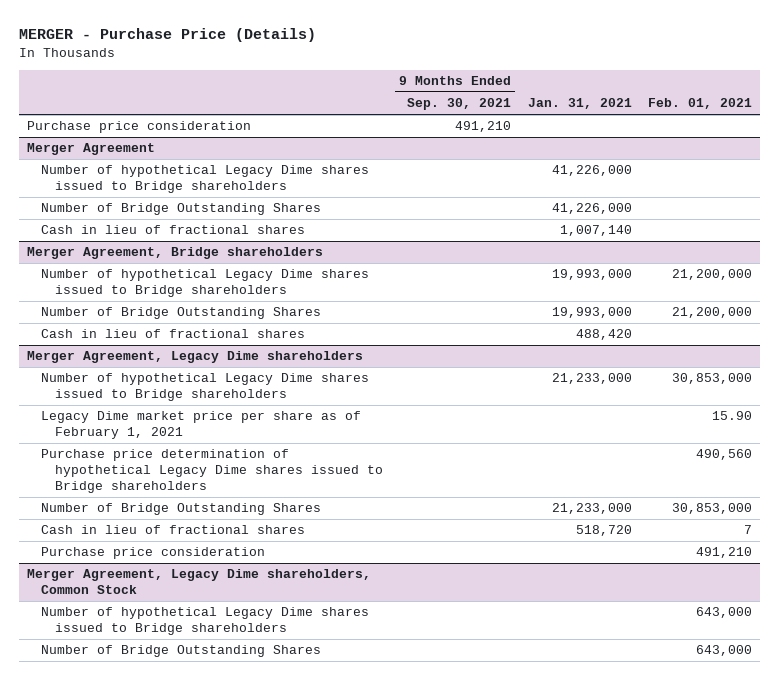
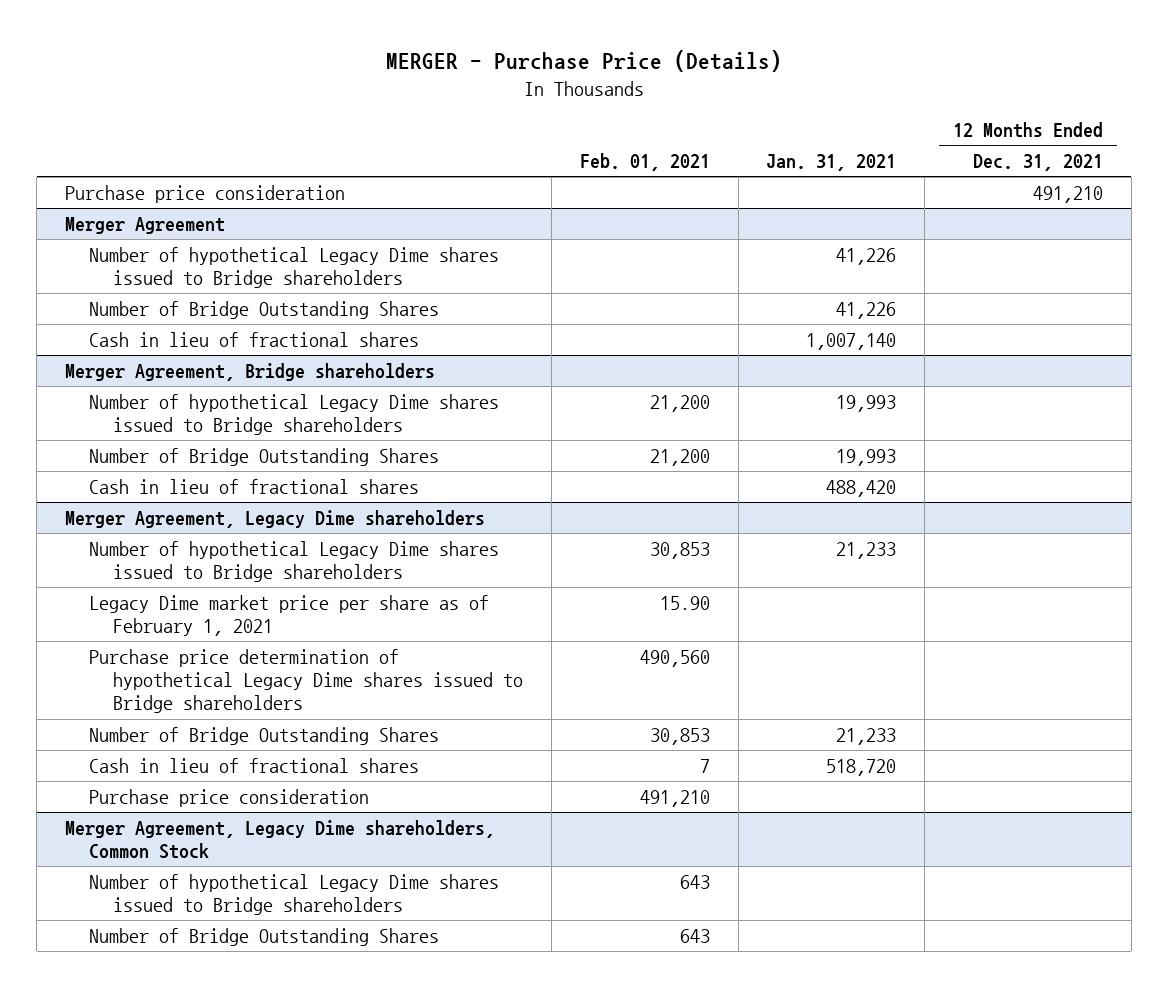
- | 9 Months Ended Sep. 30, 2021 | Jan. 31, 2021 | Feb. 01, 2021
+ | Feb. 01, 2021 | Jan. 31, 2021 | 12 Months Ended Dec. 31, 2021
@ Merger Agreement
- Number of hypothetical Legacy Dime shares issued to Bridge shareholders | | 41,226,000 |
- Number of Bridge Outstanding Shares | | 41,226,000 |
+ Number of hypothetical Legacy Dime shares issued to Bridge shareholders | | 41,226 |
+ Number of Bridge Outstanding Shares | | 41,226 |
@ Merger Agreement, Bridge shareholders
- Number of hypothetical Legacy Dime shares issued to Bridge shareholders | | 19,993,000 | 21,200,000
- Number of Bridge Outstanding Shares | | 19,993,000 | 21,200,000
+ Number of hypothetical Legacy Dime shares issued to Bridge shareholders | 21,200 | 19,993 |
+ Number of Bridge Outstanding Shares | 21,200 | 19,993 |
@ Merger Agreement, Legacy Dime shareholders
- Number of hypothetical Legacy Dime shares issued to Bridge shareholders | | 21,233,000 | 30,853,000
+ Number of hypothetical Legacy Dime shares issued to Bridge shareholders | 30,853 | 21,233 |
- Number of Bridge Outstanding Shares | | 21,233,000 | 30,853,000
+ Number of Bridge Outstanding Shares | 30,853 | 21,233 |
@ Merger Agreement, Legacy Dime shareholders, Common Stock
- Number of hypothetical Legacy Dime shares issued to Bridge shareholders | | | 643,000
- Number of Bridge Outstanding Shares | | | 643,000
+ Number of hypothetical Legacy Dime shares issued to Bridge shareholders | 643 | |
+ Number of Bridge Outstanding Shares | 643 | |

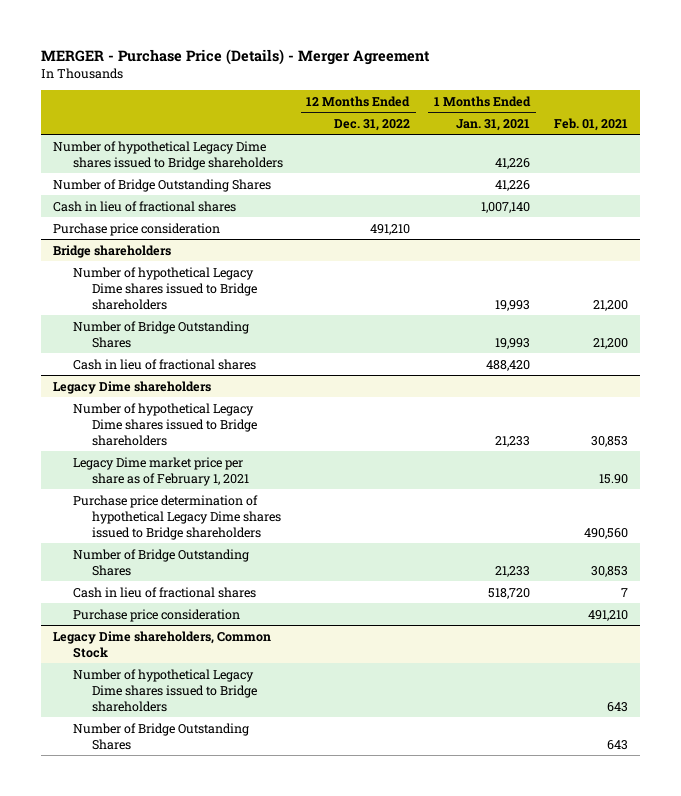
- MERGER - Purchase Price (Details)
+ MERGER - Purchase Price (Details) - Merger Agreement
- | Feb. 01, 2021 | Jan. 31, 2021 | 12 Months Ended Dec. 31, 2021
+ | 12 Months Ended Dec. 31, 2022 | 1 Months Ended Jan. 31, 2021 | Feb. 01, 2021
- Merger Agreement
- Merger Agreement, Bridge shareholders
moved down: Purchase price consideration | 491,210 | |
+ Bridge shareholders
- Merger Agreement, Legacy Dime shareholders
+ Legacy Dime shareholders
- Merger Agreement, Legacy Dime shareholders, Common Stock
+ Legacy Dime shareholders, Common Stock

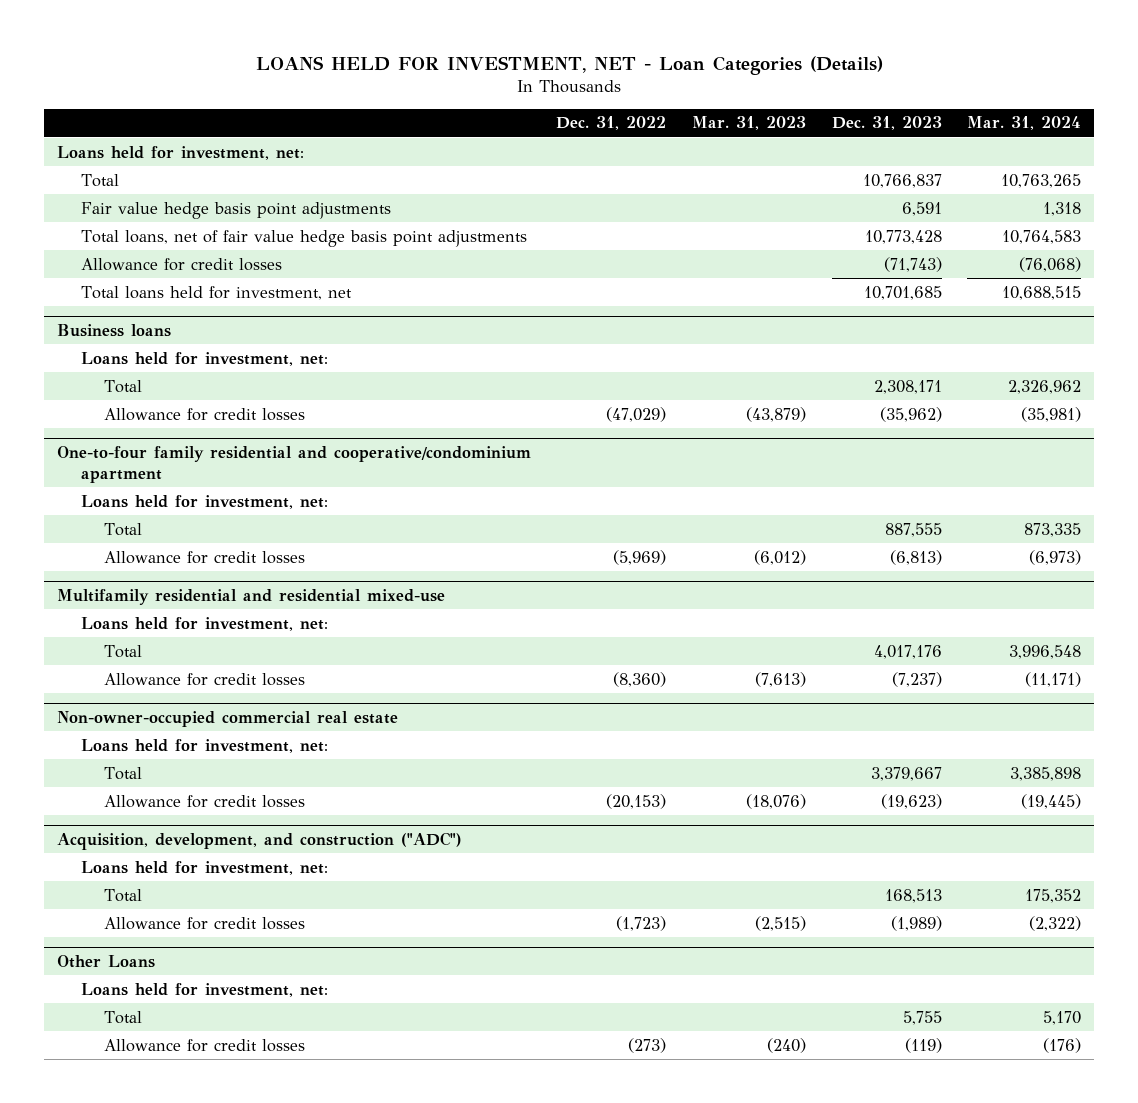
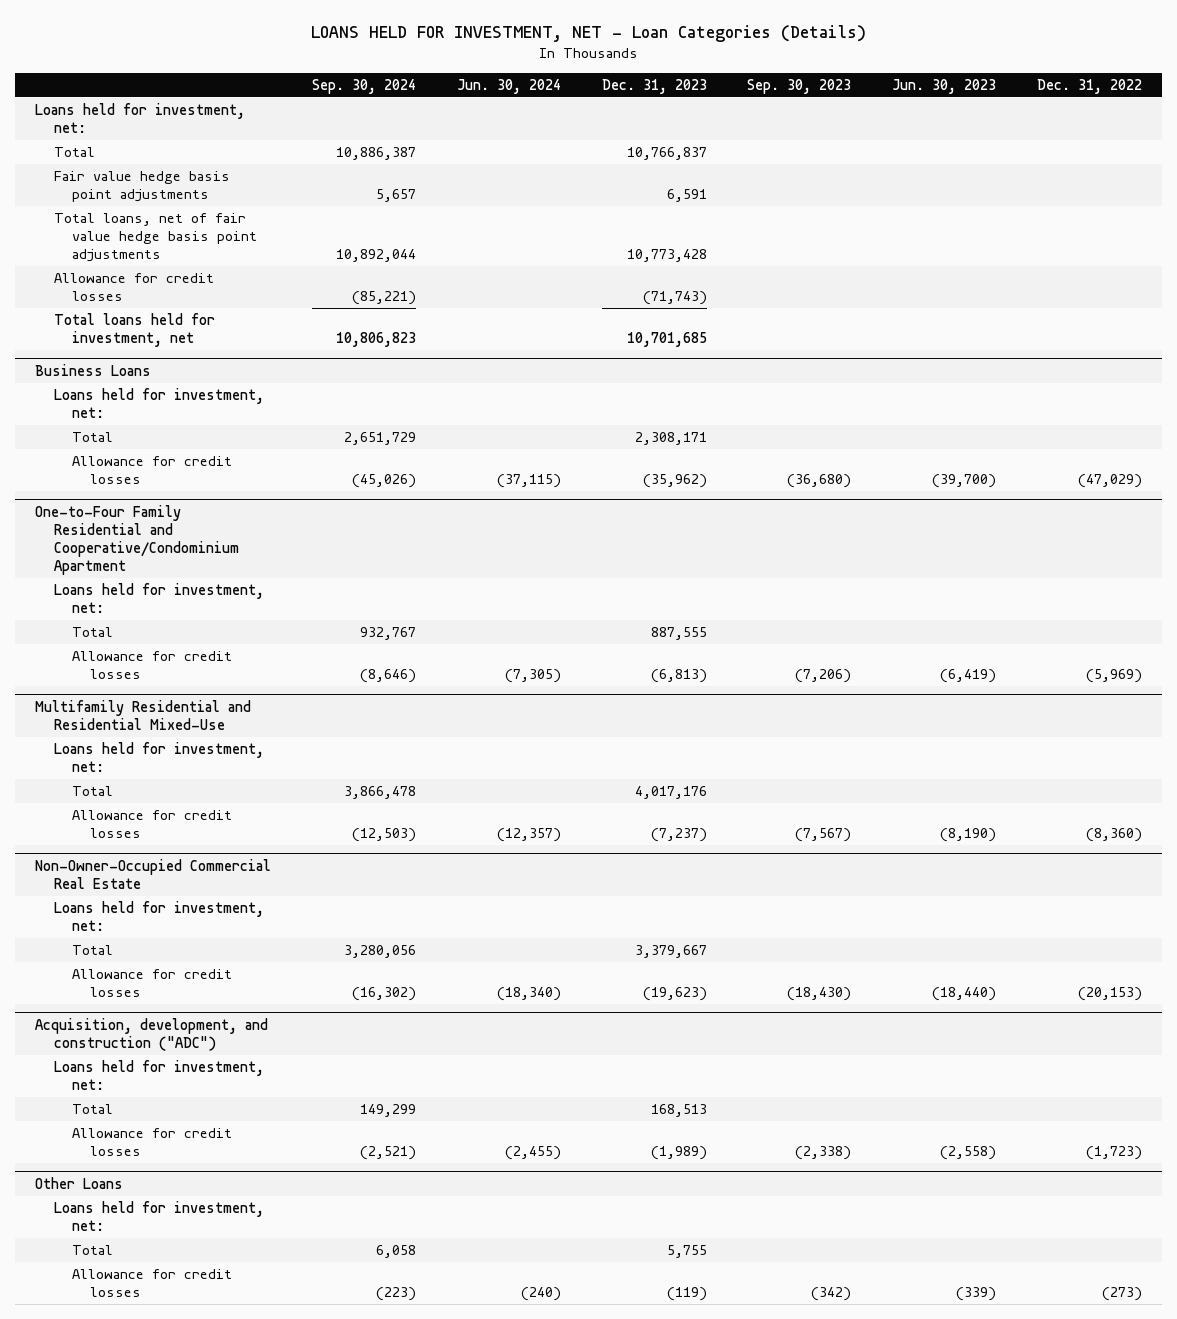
- | Dec. 31, 2022 | Mar. 31, 2023 | Dec. 31, 2023 | Mar. 31, 2024
+ | Sep. 30, 2024 | Jun. 30, 2024 | Dec. 31, 2023 | Sep. 30, 2023 | Jun. 30, 2023 | Dec. 31, 2022
- Business loans
+ Business Loans
- One-to-four family residential and cooperative/condominium apartment
+ One-to-Four Family Residential and Cooperative/Condominium Apartment
- Multifamily residential and residential mixed-use
+ Multifamily Residential and Residential Mixed-Use
- Non-owner-occupied commercial real estate
+ Non-Owner-Occupied Commercial Real Estate

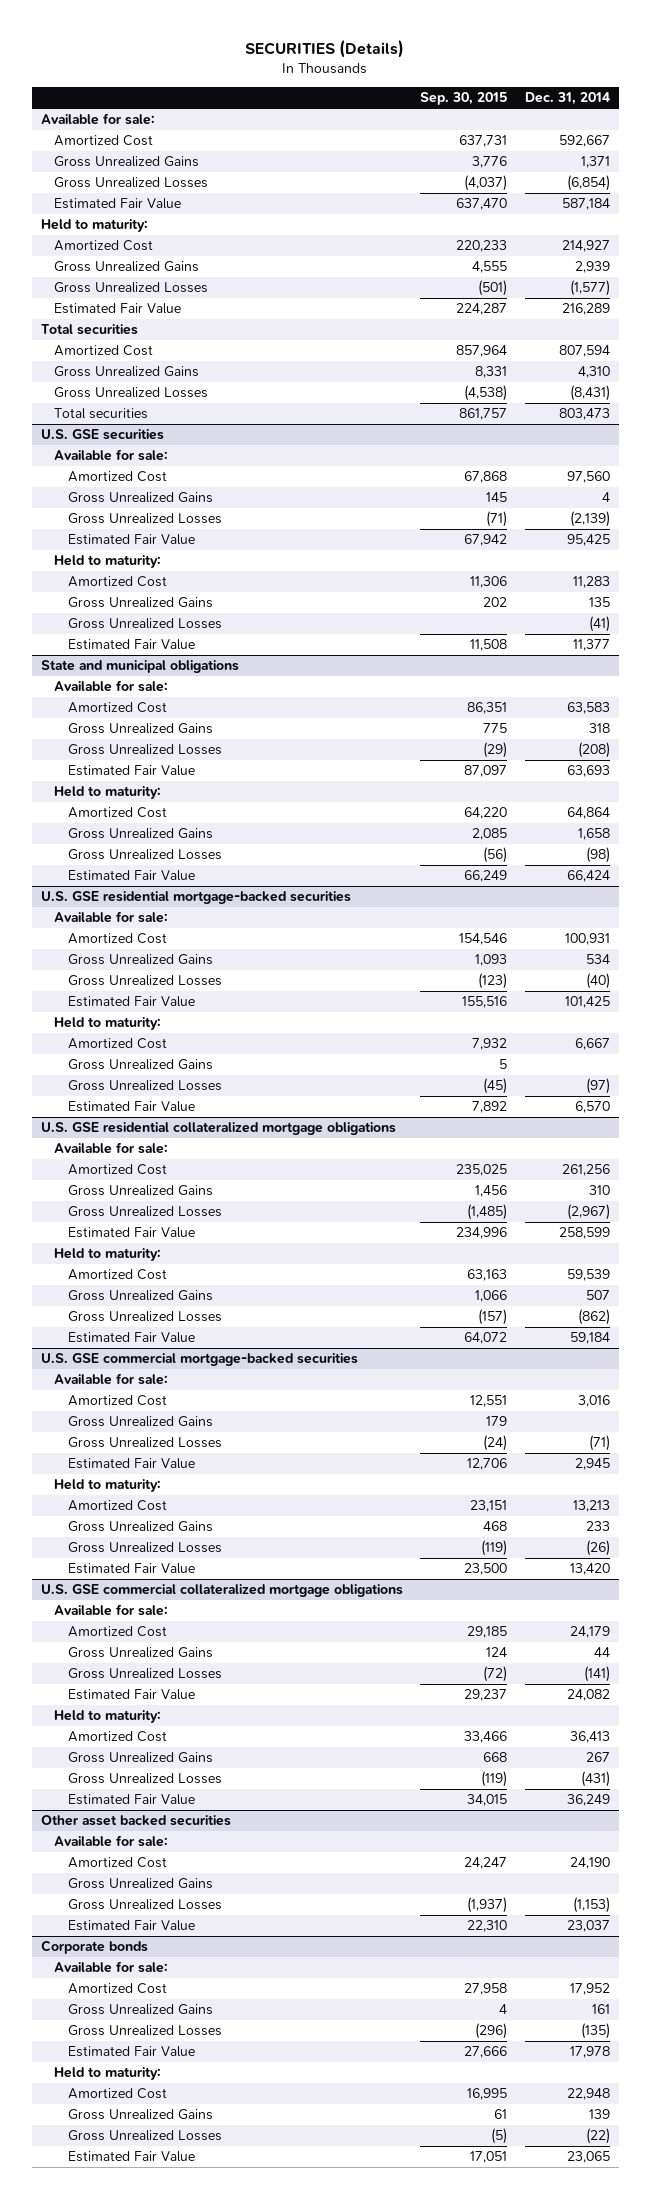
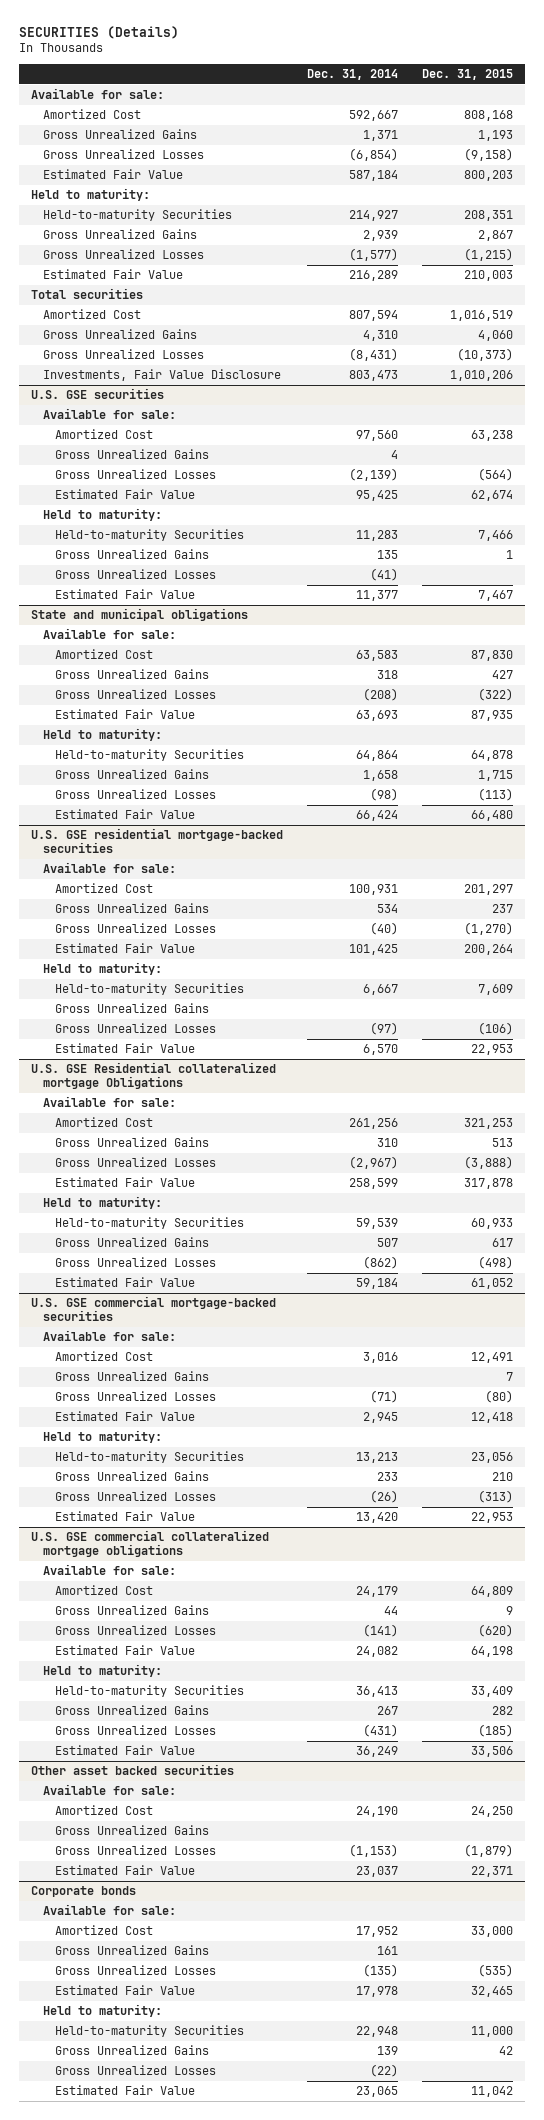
- | Sep. 30, 2015 | Dec. 31, 2014
+ | Dec. 31, 2014 | Dec. 31, 2015
- Amortized Cost | 220,233 | 214,927
+ Held-to-maturity Securities | 214,927 | 208,351
- Total securities | 861,757 | 803,473
+ Investments, Fair Value Disclosure | 803,473 | 1,010,206
@ U.S. GSE securities
- Amortized Cost | 11,306 | 11,283
+ Held-to-maturity Securities | 11,283 | 7,466
@ State and municipal obligations
- Amortized Cost | 64,220 | 64,864
+ Held-to-maturity Securities | 64,864 | 64,878
@ U.S. GSE residential mortgage-backed securities
- Amortized Cost | 7,932 | 6,667
+ Held-to-maturity Securities | 6,667 | 7,609
- U.S. GSE residential collateralized mortgage obligations
+ U.S. GSE Residential collateralized mortgage Obligations
- Amortized Cost | 63,163 | 59,539
+ Held-to-maturity Securities | 59,539 | 60,933
@ U.S. GSE commercial mortgage-backed securities
- Amortized Cost | 23,151 | 13,213
+ Held-to-maturity Securities | 13,213 | 23,056
@ U.S. GSE commercial collateralized mortgage obligations
- Amortized Cost | 33,466 | 36,413
+ Held-to-maturity Securities | 36,413 | 33,409
@ Corporate bonds
- Amortized Cost | 16,995 | 22,948
+ Held-to-maturity Securities | 22,948 | 11,000

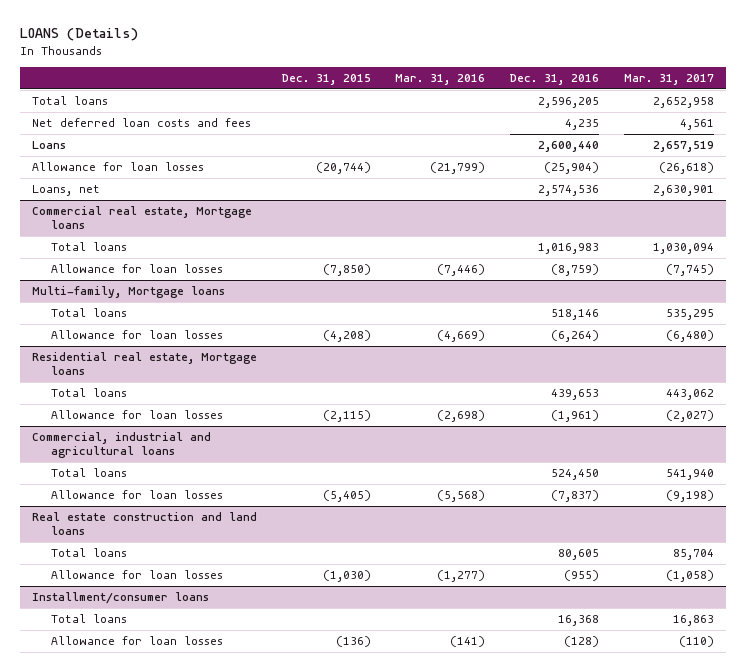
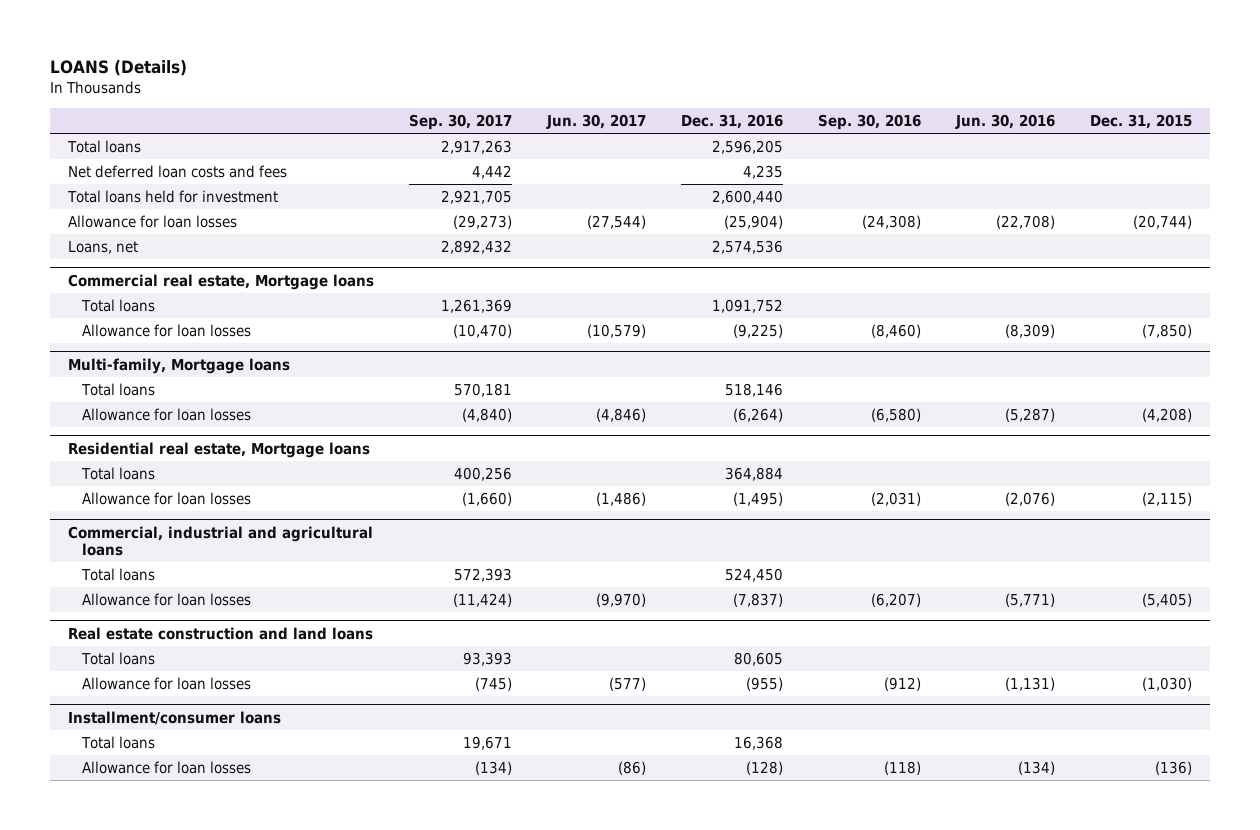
- | Dec. 31, 2015 | Mar. 31, 2016 | Dec. 31, 2016 | Mar. 31, 2017
+ | Sep. 30, 2017 | Jun. 30, 2017 | Dec. 31, 2016 | Sep. 30, 2016 | Jun. 30, 2016 | Dec. 31, 2015
- Loans | | | 2,600,440 | 2,657,519
+ Total loans held for investment | 2,921,705 | | 2,600,440 | | |
@ Commercial real estate, Mortgage loans
- Total loans | | | 1,016,983 | 1,030,094
- Allowance for loan losses | (7,850) | (7,446) | (8,759) | (7,745)
+ Total loans | 1,261,369 | | 1,091,752 | | |
+ Allowance for loan losses | (10,470) | (10,579) | (9,225) | (8,460) | (8,309) | (7,850)
@ Residential real estate, Mortgage loans
- Total loans | | | 439,653 | 443,062
- Allowance for loan losses | (2,115) | (2,698) | (1,961) | (2,027)
+ Total loans | 400,256 | | 364,884 | | |
+ Allowance for loan losses | (1,660) | (1,486) | (1,495) | (2,031) | (2,076) | (2,115)

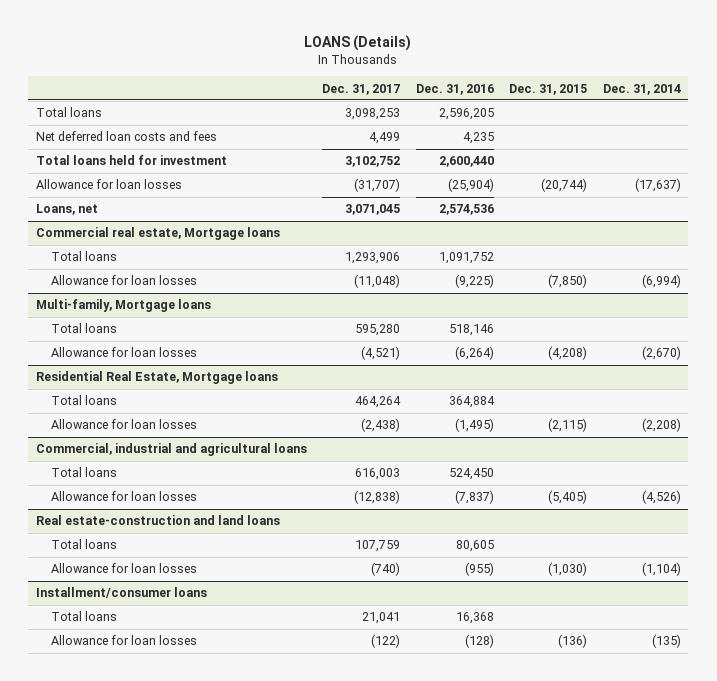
- | Sep. 30, 2017 | Jun. 30, 2017 | Dec. 31, 2016 | Sep. 30, 2016 | Jun. 30, 2016 | Dec. 31, 2015
+ | Dec. 31, 2017 | Dec. 31, 2016 | Dec. 31, 2015 | Dec. 31, 2014
- Residential real estate, Mortgage loans
+ Residential Real Estate, Mortgage loans
- Real estate construction and land loans
+ Real estate-construction and land loans

